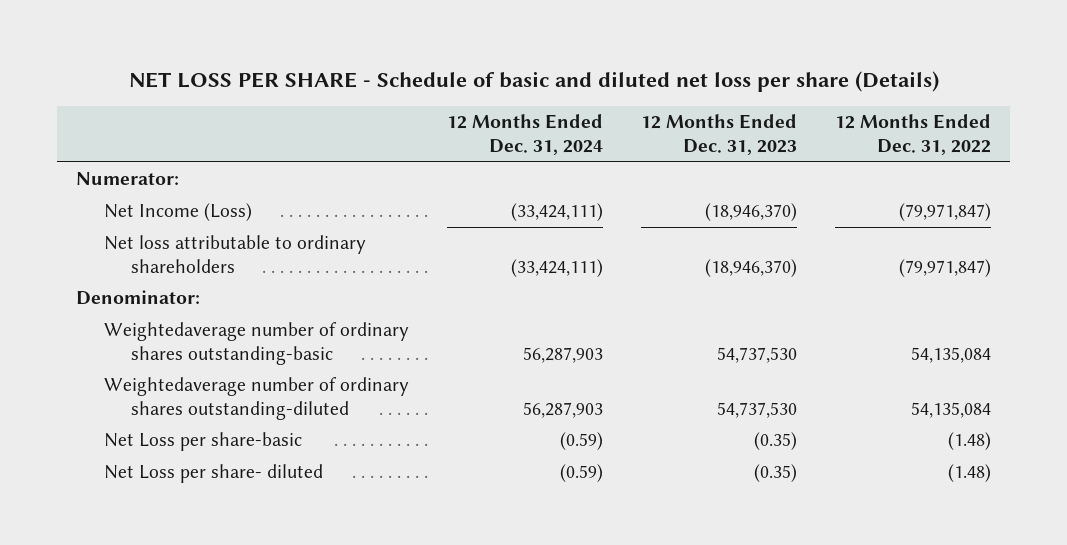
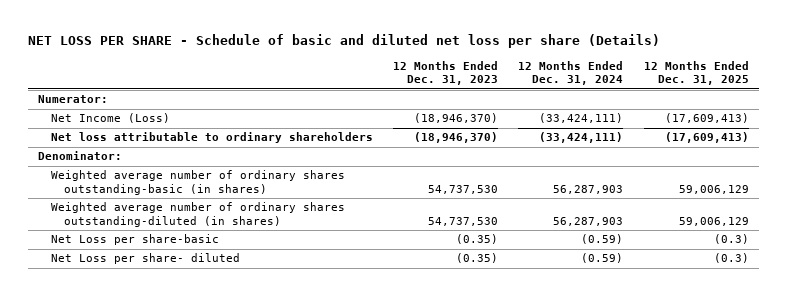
- | 12 Months Ended Dec. 31, 2024 | 12 Months Ended Dec. 31, 2023 | 12 Months Ended Dec. 31, 2022
+ | 12 Months Ended Dec. 31, 2023 | 12 Months Ended Dec. 31, 2024 | 12 Months Ended Dec. 31, 2025
- Weightedaverage number of ordinary shares outstanding-basic | 56,287,903 | 54,737,530 | 54,135,084
- Weightedaverage number of ordinary shares outstanding-diluted | 56,287,903 | 54,737,530 | 54,135,084
+ Weighted average number of ordinary shares outstanding-basic (in shares) | 54,737,530 | 56,287,903 | 59,006,129
+ Weighted average number of ordinary shares outstanding-diluted (in shares) | 54,737,530 | 56,287,903 | 59,006,129

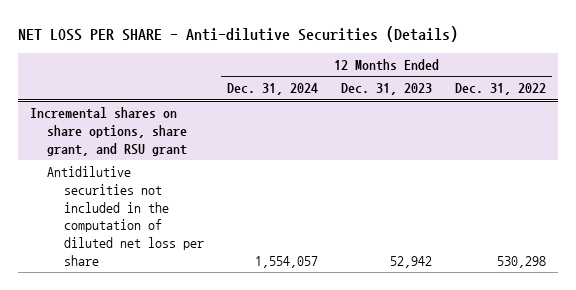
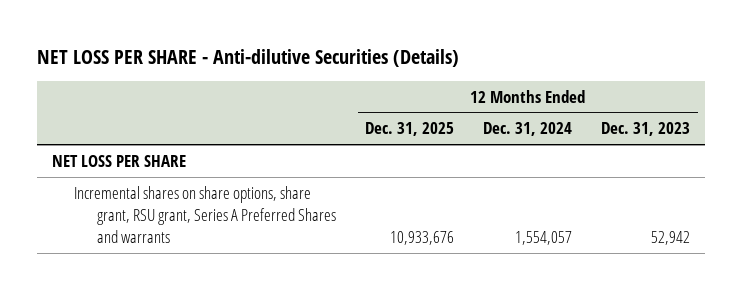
- | 12 Months Ended Dec. 31, 2024 | 12 Months Ended Dec. 31, 2023 | 12 Months Ended Dec. 31, 2022
+ | 12 Months Ended Dec. 31, 2025 | 12 Months Ended Dec. 31, 2024 | 12 Months Ended Dec. 31, 2023
- Incremental shares on share options, share grant, and RSU grant
- Antidilutive securities not included in the computation of diluted net loss per share | 1,554,057 | 52,942 | 530,298
+ NET LOSS PER SHARE
+ Incremental shares on share options, share grant, RSU grant, Series A Preferred Shares and warrants | 10,933,676 | 1,554,057 | 52,942

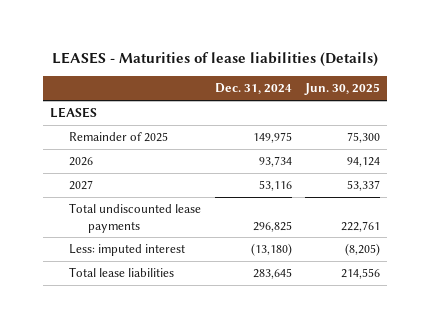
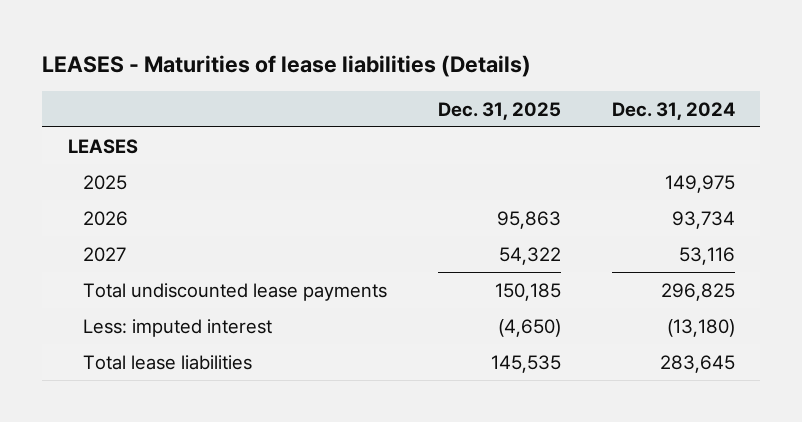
- | Dec. 31, 2024 | Jun. 30, 2025
+ | Dec. 31, 2025 | Dec. 31, 2024
- Remainder of 2025 | 149,975 | 75,300
+ 2025 | | 149,975

